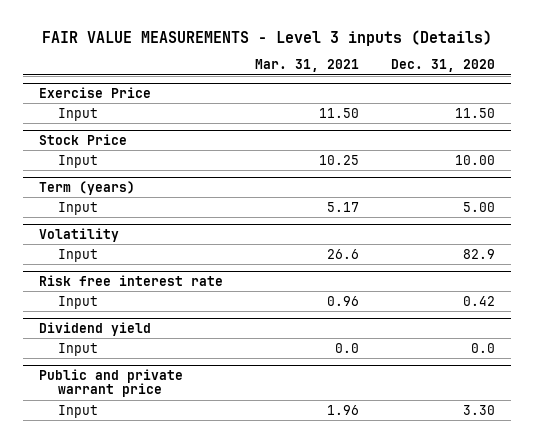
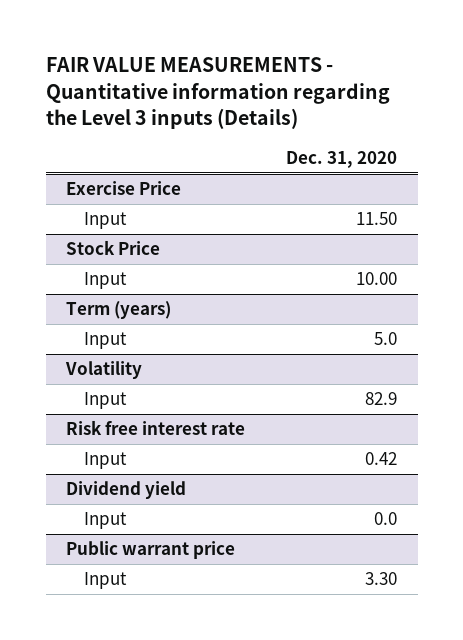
- FAIR VALUE MEASUREMENTS - Level 3 inputs (Details)
+ FAIR VALUE MEASUREMENTS - Quantitative information regarding the Level 3 inputs (Details)
- | Mar. 31, 2021 | Dec. 31, 2020
+ | Dec. 31, 2020
@ Term (years)
- Input | 5.17 | 5.00
+ Input | 5.0
- Public and private warrant price
+ Public warrant price

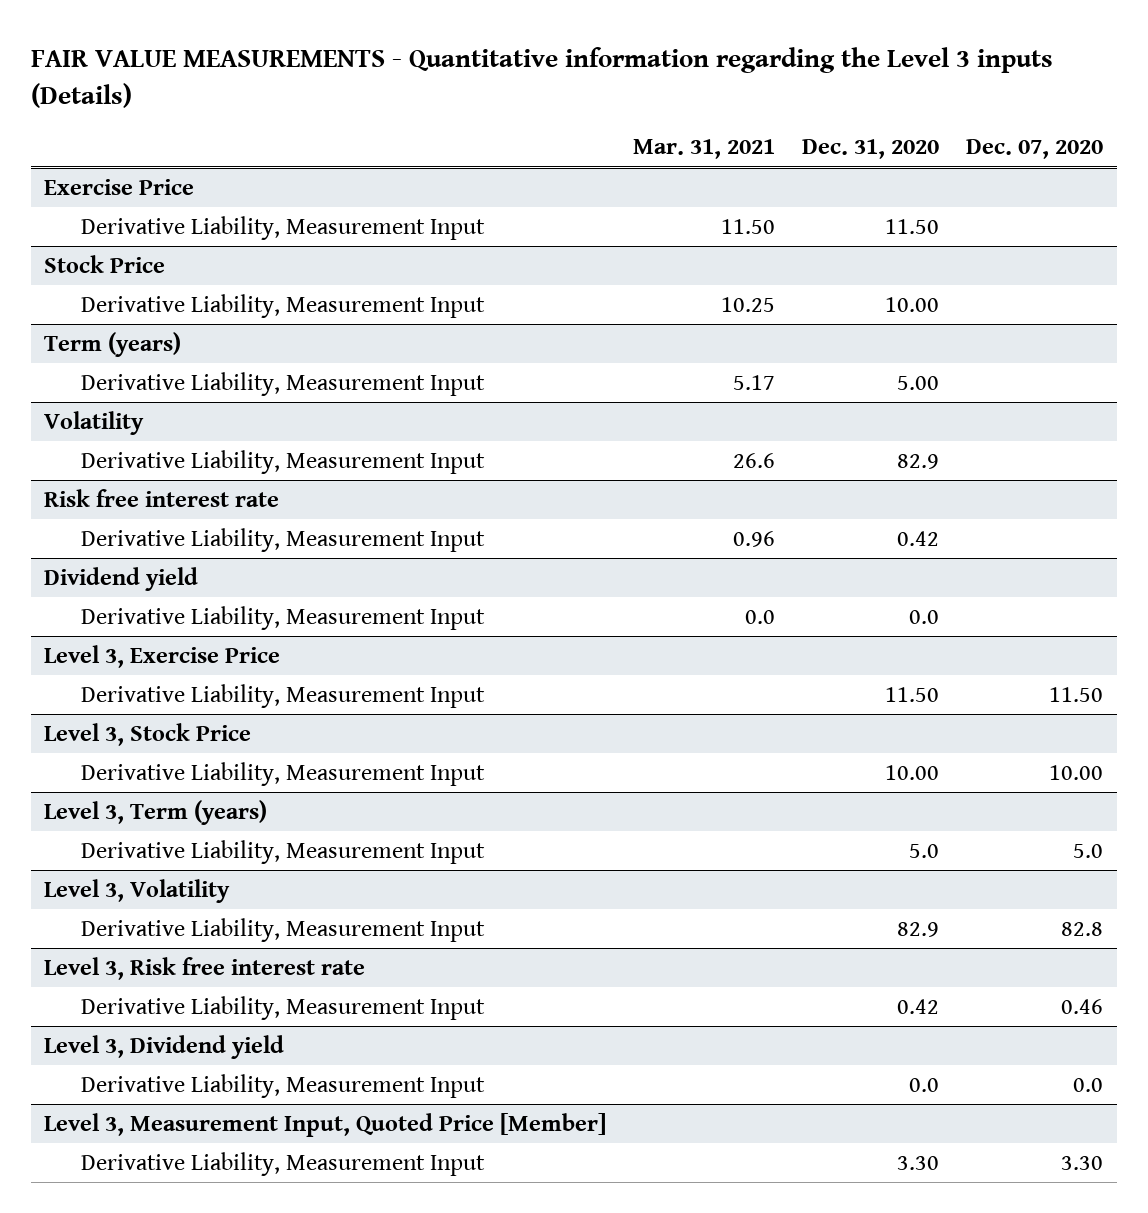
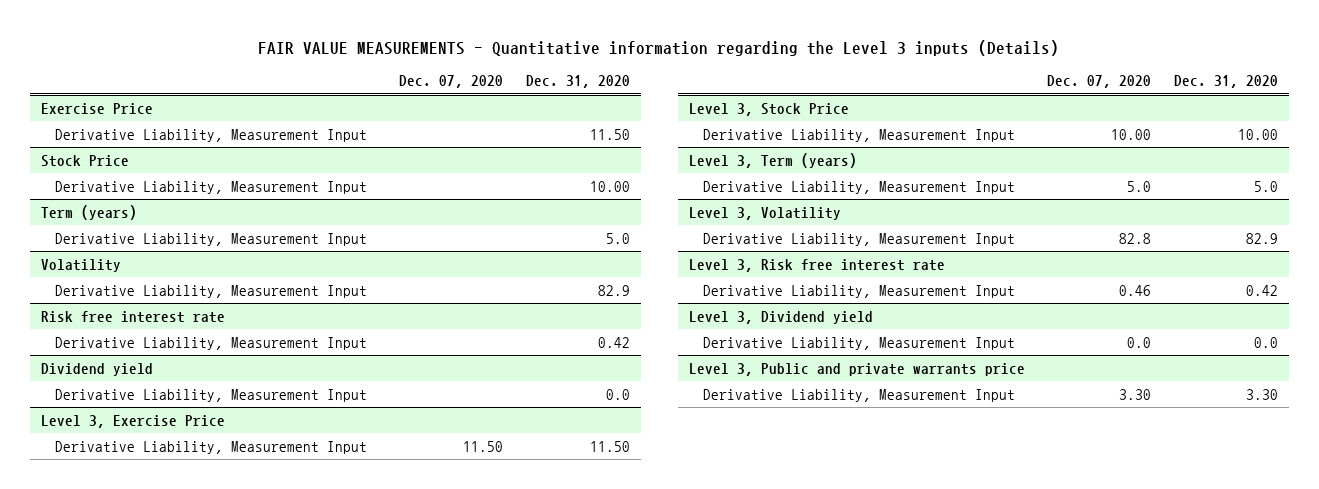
- | Mar. 31, 2021 | Dec. 31, 2020 | Dec. 07, 2020
+ | Dec. 07, 2020 | Dec. 31, 2020
@ Term (years)
- Derivative Liability, Measurement Input | 5.17 | 5.00 |
+ Derivative Liability, Measurement Input | | 5.0
- Level 3, Measurement Input, Quoted Price [Member]
+ Level 3, Public and private warrants price

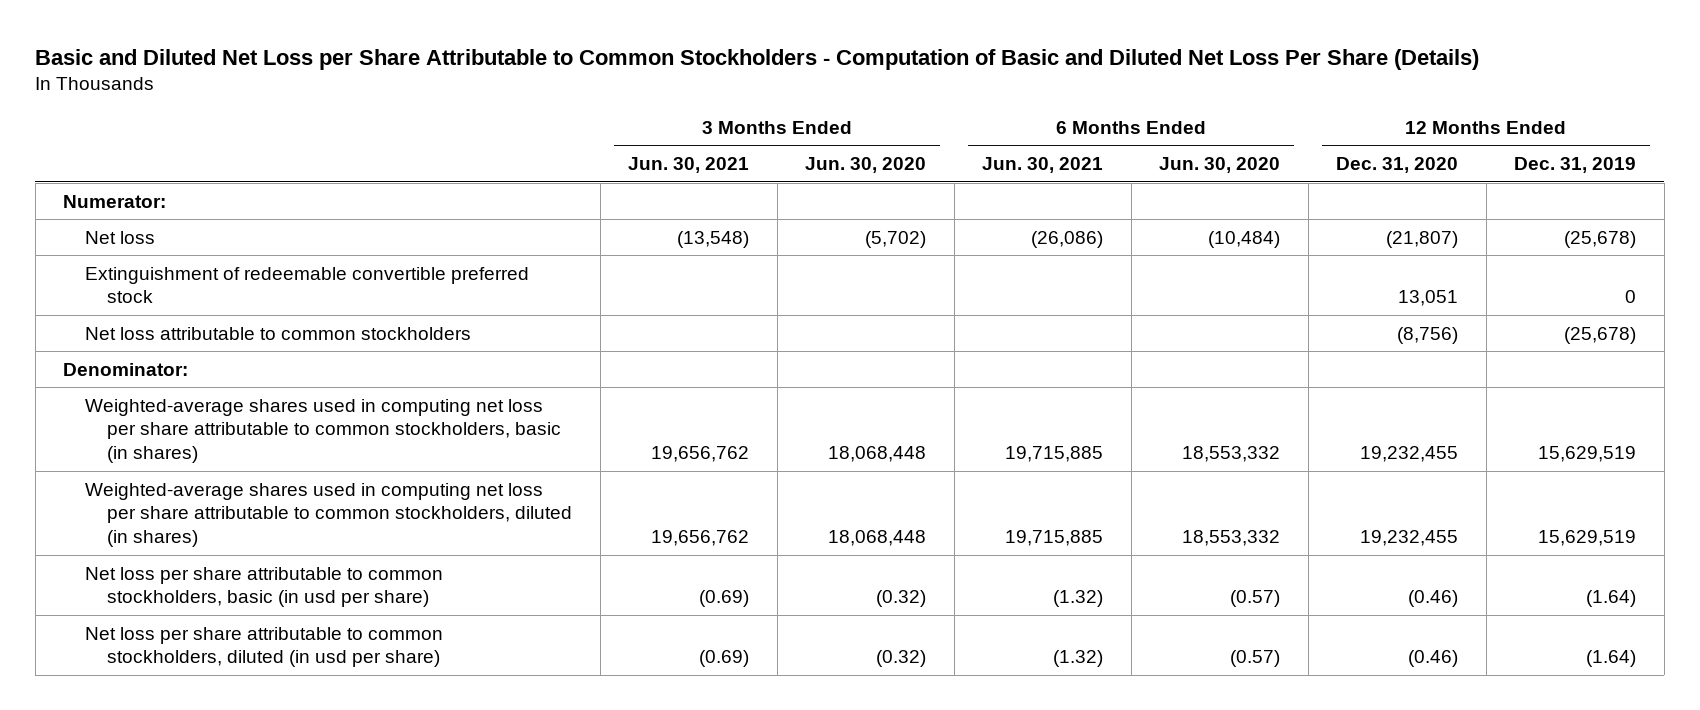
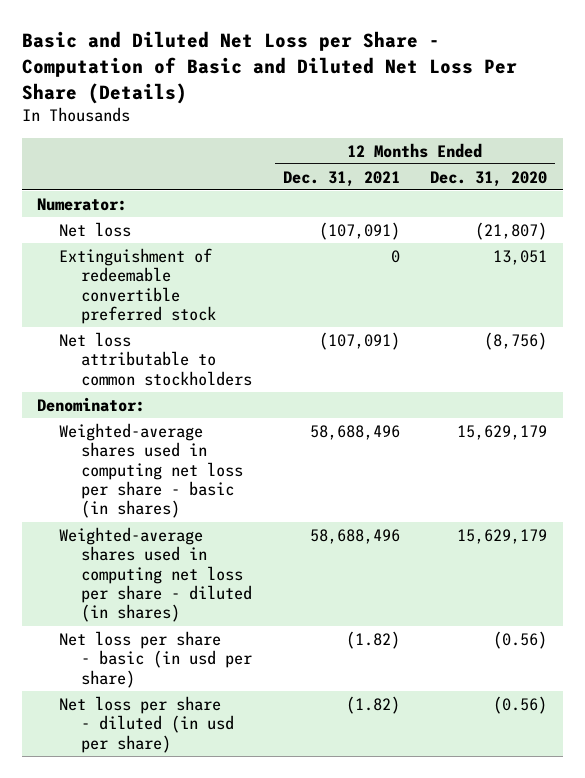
- Basic and Diluted Net Loss per Share Attributable to Common Stockholders - Computation of Basic and Diluted Net Loss Per Share (Details)
+ Basic and Diluted Net Loss per Share - Computation of Basic and Diluted Net Loss Per Share (Details)
- | 3 Months Ended Jun. 30, 2021 | 3 Months Ended Jun. 30, 2020 | 6 Months Ended Jun. 30, 2021 | 6 Months Ended Jun. 30, 2020 | 12 Months Ended Dec. 31, 2020 | 12 Months Ended Dec. 31, 2019
+ | 12 Months Ended Dec. 31, 2021 | 12 Months Ended Dec. 31, 2020
- Weighted-average shares used in computing net loss per share attributable to common stockholders, basic (in shares) | 19,656,762 | 18,068,448 | 19,715,885 | 18,553,332 | 19,232,455 | 15,629,519
- Weighted-average shares used in computing net loss per share attributable to common stockholders, diluted (in shares) | 19,656,762 | 18,068,448 | 19,715,885 | 18,553,332 | 19,232,455 | 15,629,519
- Net loss per share attributable to common stockholders, basic (in usd per share) | (0.69) | (0.32) | (1.32) | (0.57) | (0.46) | (1.64)
- Net loss per share attributable to common stockholders, diluted (in usd per share) | (0.69) | (0.32) | (1.32) | (0.57) | (0.46) | (1.64)
+ Weighted-average shares used in computing net loss per share - basic (in shares) | 58,688,496 | 15,629,179
+ Weighted-average shares used in computing net loss per share - diluted (in shares) | 58,688,496 | 15,629,179
+ Net loss per share - basic (in usd per share) | (1.82) | (0.56)
+ Net loss per share - diluted (in usd per share) | (1.82) | (0.56)

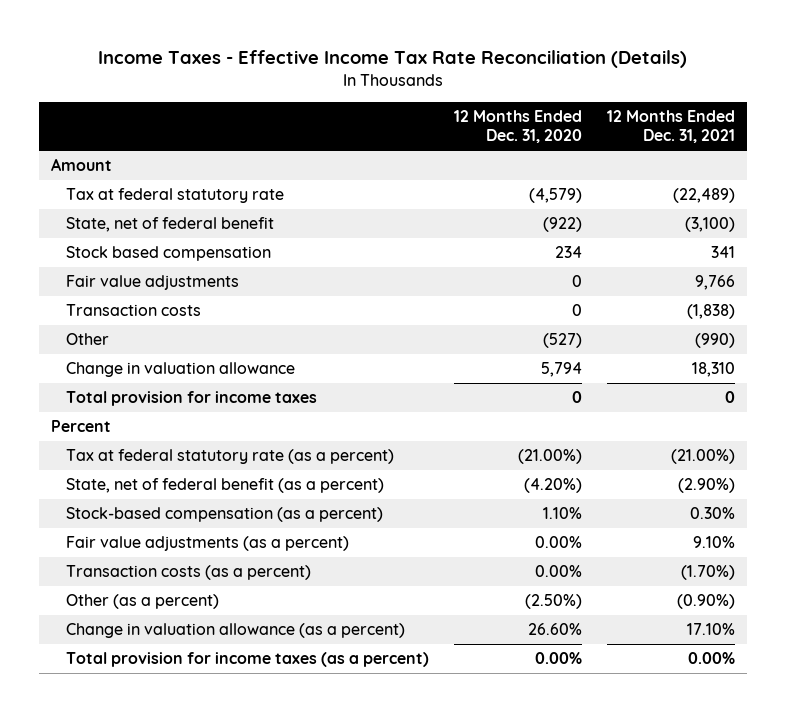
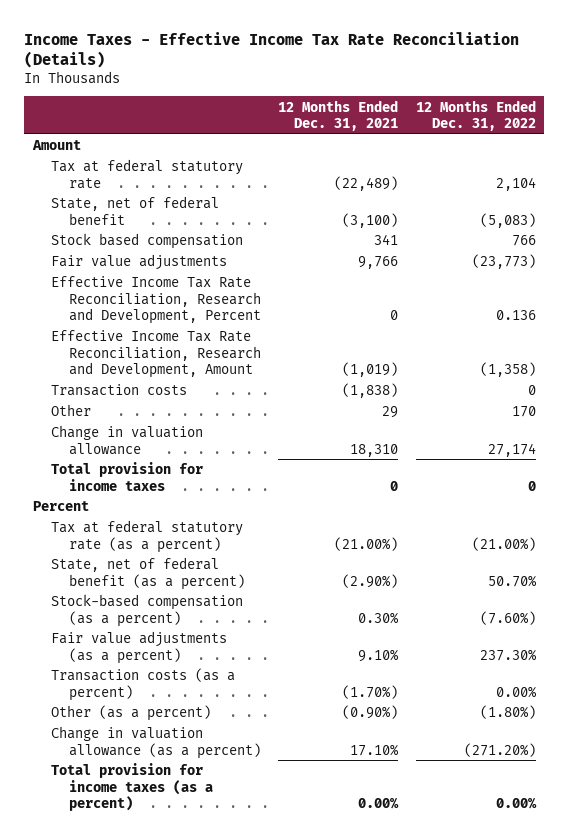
- | 12 Months Ended Dec. 31, 2020 | 12 Months Ended Dec. 31, 2021
+ | 12 Months Ended Dec. 31, 2021 | 12 Months Ended Dec. 31, 2022
+ Effective Income Tax Rate Reconciliation, Research and Development, Percent | 0 | 0.136
+ Effective Income Tax Rate Reconciliation, Research and Development, Amount | (1,019) | (1,358)
- Other | (527) | (990)
+ Other | 29 | 170

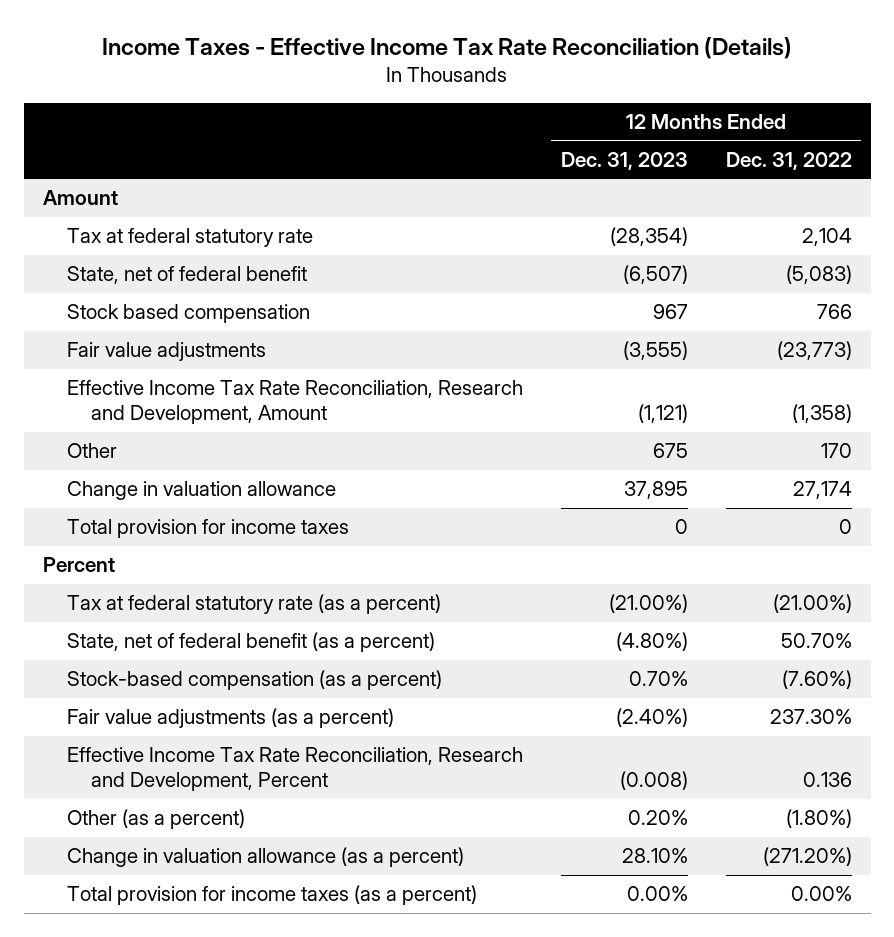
- | 12 Months Ended Dec. 31, 2021 | 12 Months Ended Dec. 31, 2022
+ | 12 Months Ended Dec. 31, 2023 | 12 Months Ended Dec. 31, 2022
- Transaction costs | (1,838) | 0
- Transaction costs (as a percent) | (1.70%) | 0.00%
moved down: Effective Income Tax Rate Reconciliation, Research and Development, Percent | (0.008) | 0.136

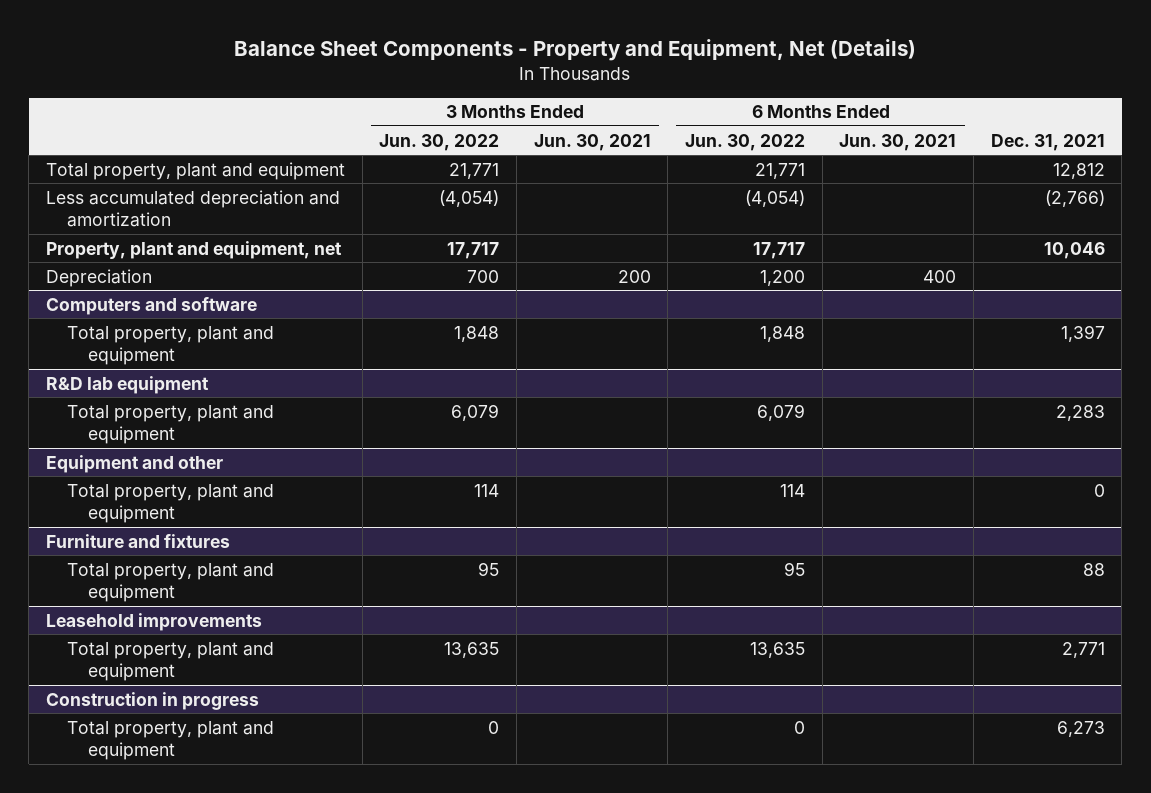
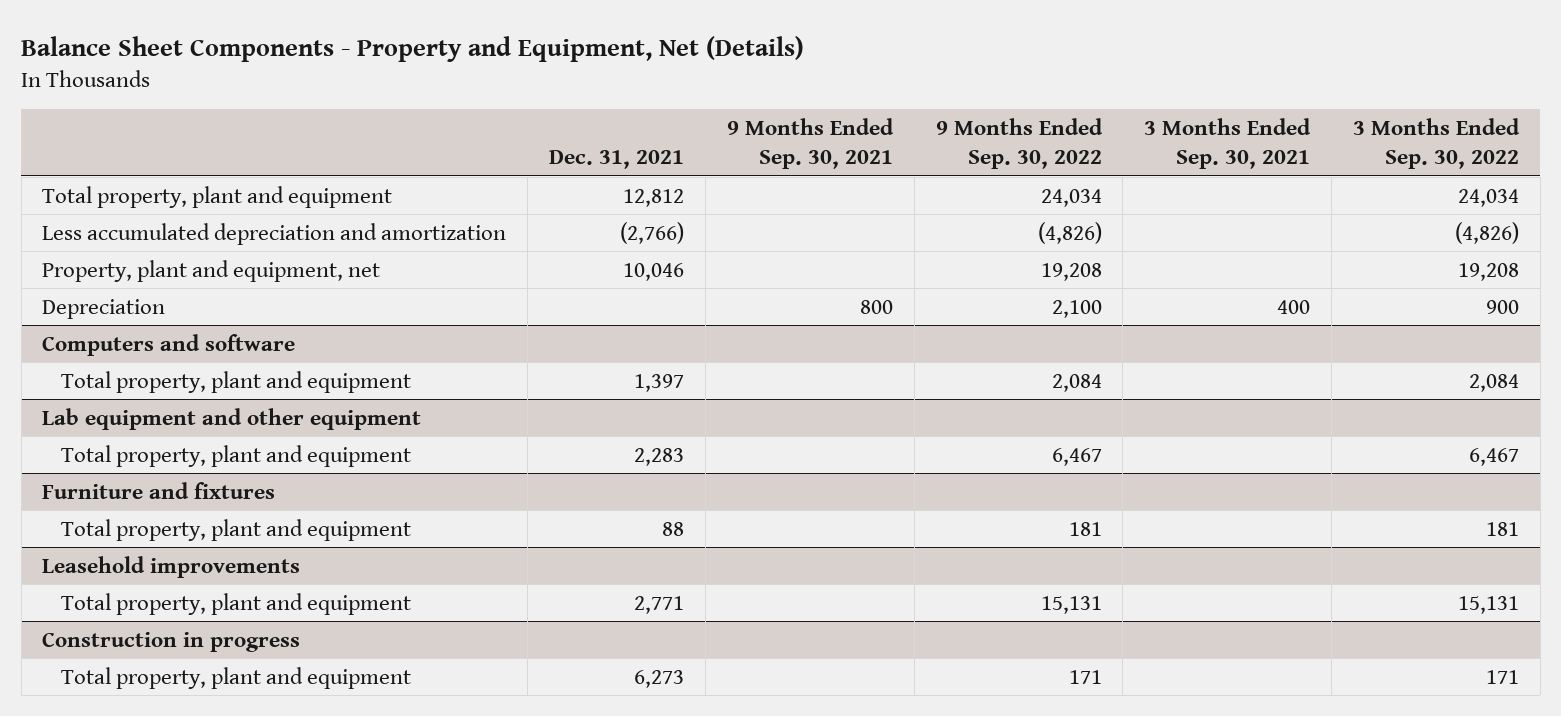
- | 3 Months Ended Jun. 30, 2022 | 3 Months Ended Jun. 30, 2021 | 6 Months Ended Jun. 30, 2022 | 6 Months Ended Jun. 30, 2021 | Dec. 31, 2021
+ | Dec. 31, 2021 | 9 Months Ended Sep. 30, 2021 | 9 Months Ended Sep. 30, 2022 | 3 Months Ended Sep. 30, 2021 | 3 Months Ended Sep. 30, 2022
- R&D lab equipment
+ Lab equipment and other equipment
- Equipment and other
- Total property, plant and equipment | 114 | | 114 | | 0

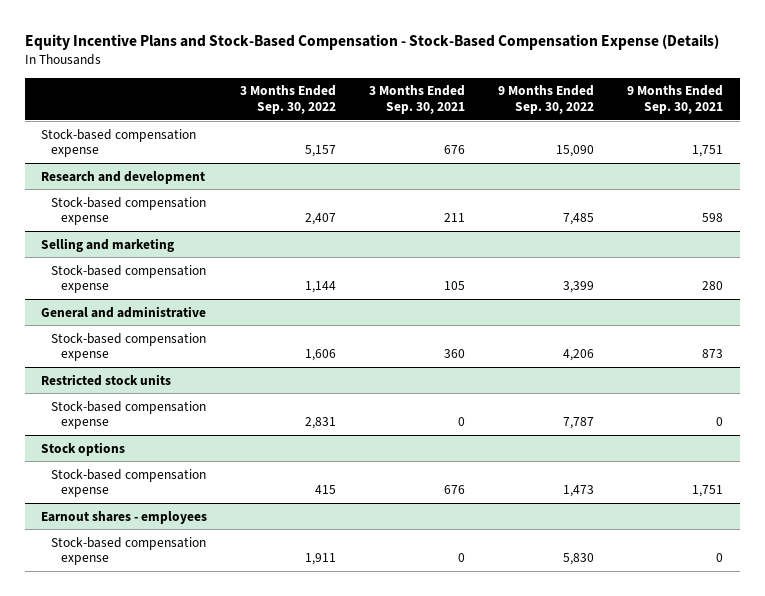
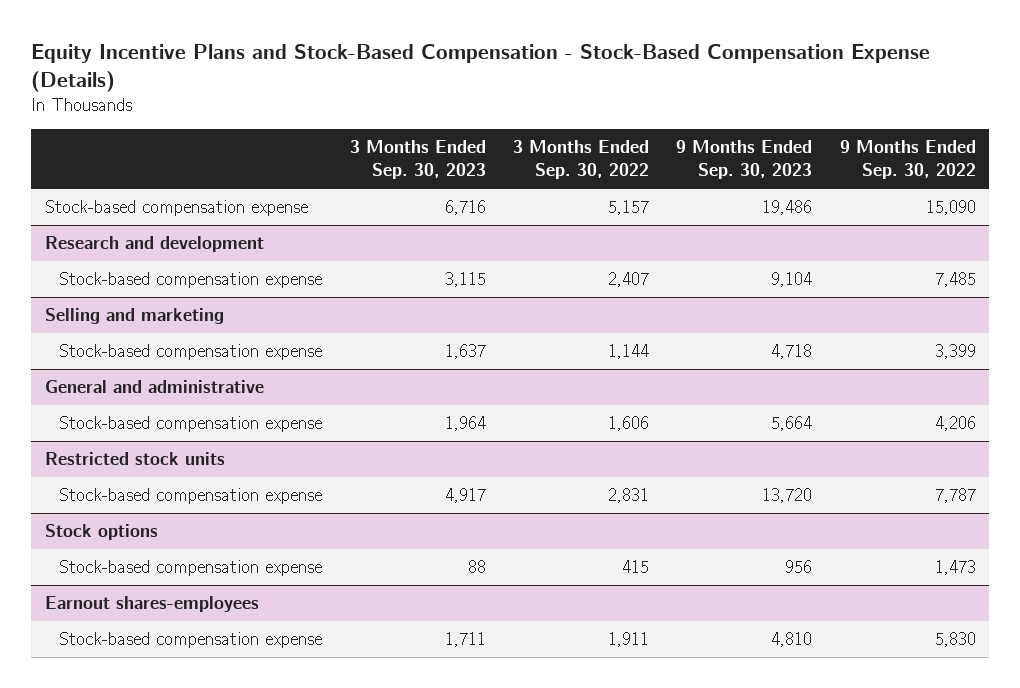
- | 3 Months Ended Sep. 30, 2022 | 3 Months Ended Sep. 30, 2021 | 9 Months Ended Sep. 30, 2022 | 9 Months Ended Sep. 30, 2021
+ | 3 Months Ended Sep. 30, 2023 | 3 Months Ended Sep. 30, 2022 | 9 Months Ended Sep. 30, 2023 | 9 Months Ended Sep. 30, 2022
- Earnout shares - employees
+ Earnout shares-employees

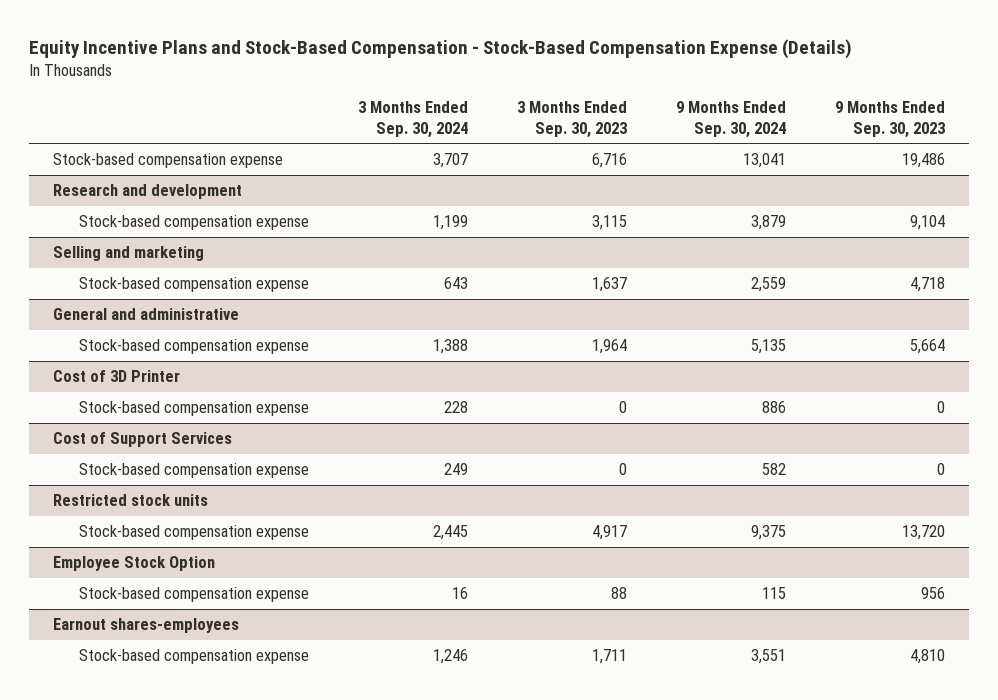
- | 3 Months Ended Sep. 30, 2023 | 3 Months Ended Sep. 30, 2022 | 9 Months Ended Sep. 30, 2023 | 9 Months Ended Sep. 30, 2022
+ | 3 Months Ended Sep. 30, 2024 | 3 Months Ended Sep. 30, 2023 | 9 Months Ended Sep. 30, 2024 | 9 Months Ended Sep. 30, 2023
+ Cost of 3D Printer
+ Stock-based compensation expense | 228 | 0 | 886 | 0
+ Cost of Support Services
+ Stock-based compensation expense | 249 | 0 | 582 | 0
- Stock options
+ Employee Stock Option

